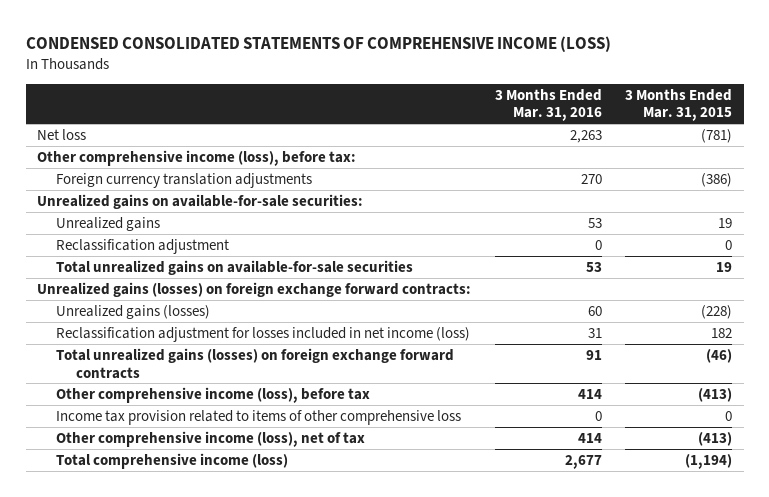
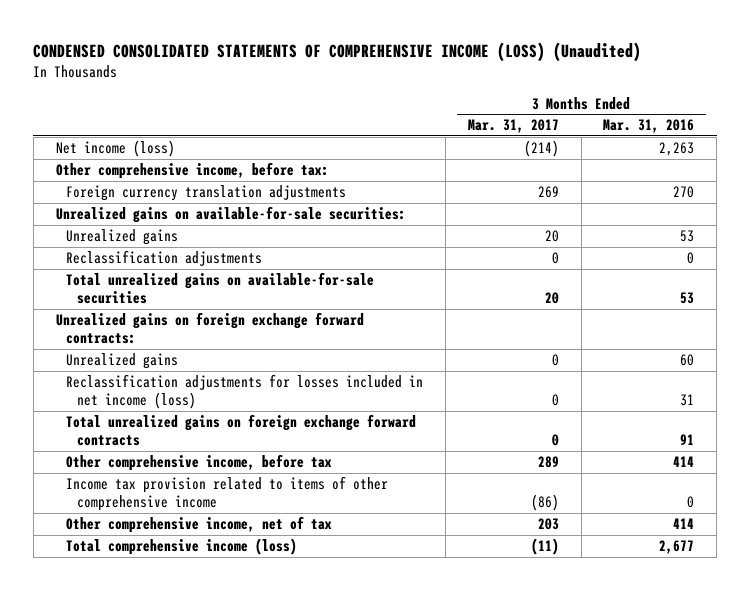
- CONDENSED CONSOLIDATED STATEMENTS OF COMPREHENSIVE INCOME (LOSS)
+ CONDENSED CONSOLIDATED STATEMENTS OF COMPREHENSIVE INCOME (LOSS) (Unaudited)
- | 3 Months Ended Mar. 31, 2016 | 3 Months Ended Mar. 31, 2015
+ | 3 Months Ended Mar. 31, 2017 | 3 Months Ended Mar. 31, 2016
- Net loss | 2,263 | (781)
- Other comprehensive income (loss), before tax:
+ Net income (loss) | (214) | 2,263
+ Other comprehensive income, before tax:
- Reclassification adjustment | 0 | 0
+ Reclassification adjustments | 0 | 0
- Unrealized gains (losses) on foreign exchange forward contracts:
- Unrealized gains (losses) | 60 | (228)
- Reclassification adjustment for losses included in net income (loss) | 31 | 182
- Total unrealized gains (losses) on foreign exchange forward contracts | 91 | (46)
- Other comprehensive income (loss), before tax | 414 | (413)
- Income tax provision related to items of other comprehensive loss | 0 | 0
- Other comprehensive income (loss), net of tax | 414 | (413)
+ Unrealized gains on foreign exchange forward contracts:
+ Unrealized gains | 0 | 60
+ Reclassification adjustments for losses included in net income (loss) | 0 | 31
+ Total unrealized gains on foreign exchange forward contracts | 0 | 91
+ Other comprehensive income, before tax | 289 | 414
+ Income tax provision related to items of other comprehensive income | (86) | 0
+ Other comprehensive income, net of tax | 203 | 414

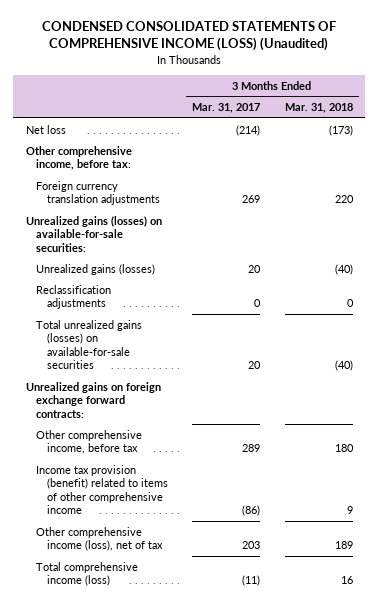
- | 3 Months Ended Mar. 31, 2017 | 3 Months Ended Mar. 31, 2016
+ | 3 Months Ended Mar. 31, 2017 | 3 Months Ended Mar. 31, 2018
- Net income (loss) | (214) | 2,263
+ Net loss | (214) | (173)
- Unrealized gains on available-for-sale securities:
- Unrealized gains | 20 | 53
+ Unrealized gains (losses) on available-for-sale securities:
+ Unrealized gains (losses) | 20 | (40)
- Total unrealized gains on available-for-sale securities | 20 | 53
+ Total unrealized gains (losses) on available-for-sale securities | 20 | (40)
- Unrealized gains | 0 | 60
- Reclassification adjustments for losses included in net income (loss) | 0 | 31
- Total unrealized gains on foreign exchange forward contracts | 0 | 91
- Income tax provision related to items of other comprehensive income | (86) | 0
- Other comprehensive income, net of tax | 203 | 414
+ Income tax provision (benefit) related to items of other comprehensive income | (86) | 9
+ Other comprehensive income (loss), net of tax | 203 | 189

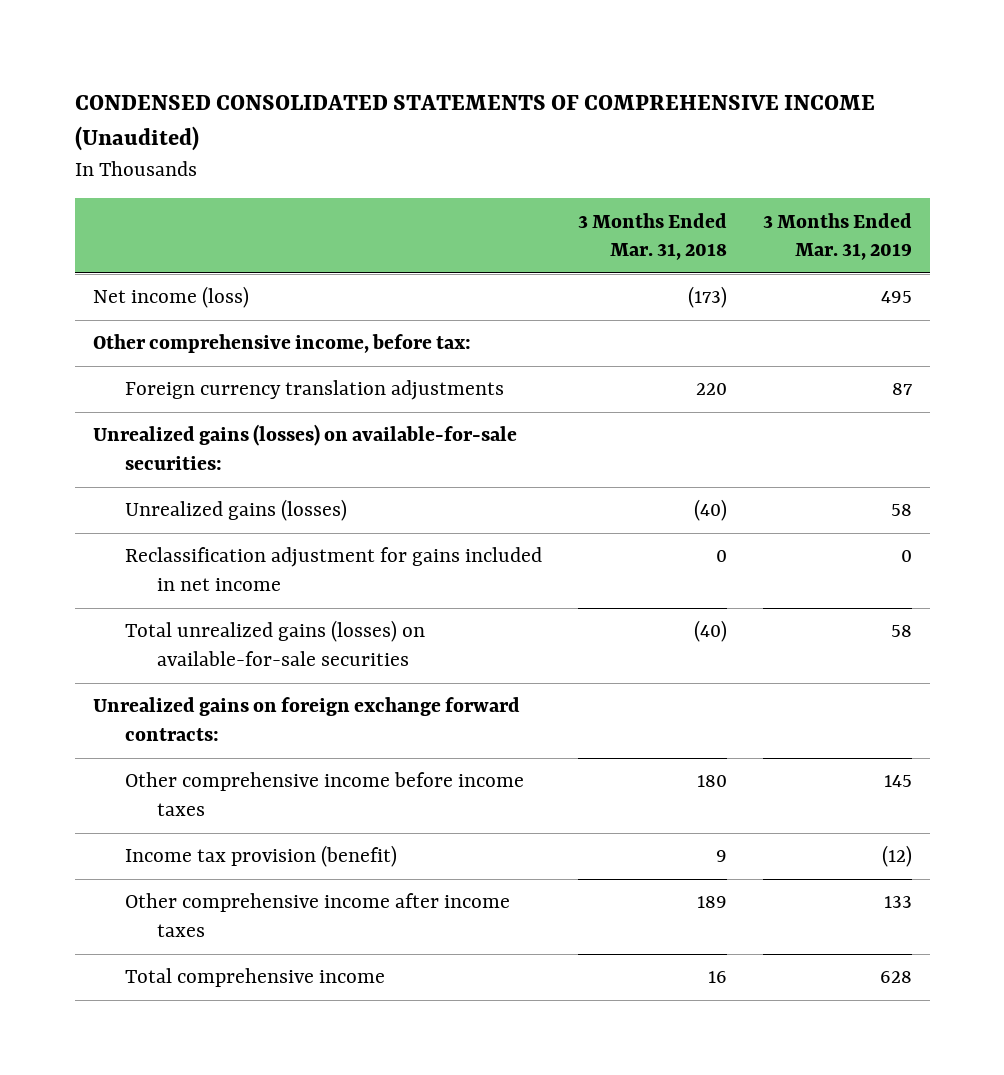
- CONDENSED CONSOLIDATED STATEMENTS OF COMPREHENSIVE INCOME (LOSS) (Unaudited)
+ CONDENSED CONSOLIDATED STATEMENTS OF COMPREHENSIVE INCOME (Unaudited)
- | 3 Months Ended Mar. 31, 2017 | 3 Months Ended Mar. 31, 2018
+ | 3 Months Ended Mar. 31, 2018 | 3 Months Ended Mar. 31, 2019
- Net loss | (214) | (173)
+ Net income (loss) | (173) | 495
- Reclassification adjustments | 0 | 0
+ Reclassification adjustment for gains included in net income | 0 | 0
- Other comprehensive income, before tax | 289 | 180
- Income tax provision (benefit) related to items of other comprehensive income | (86) | 9
- Other comprehensive income (loss), net of tax | 203 | 189
- Total comprehensive income (loss) | (11) | 16
+ Other comprehensive income before income taxes | 180 | 145
+ Income tax provision (benefit) | 9 | (12)
+ Other comprehensive income after income taxes | 189 | 133
+ Total comprehensive income | 16 | 628

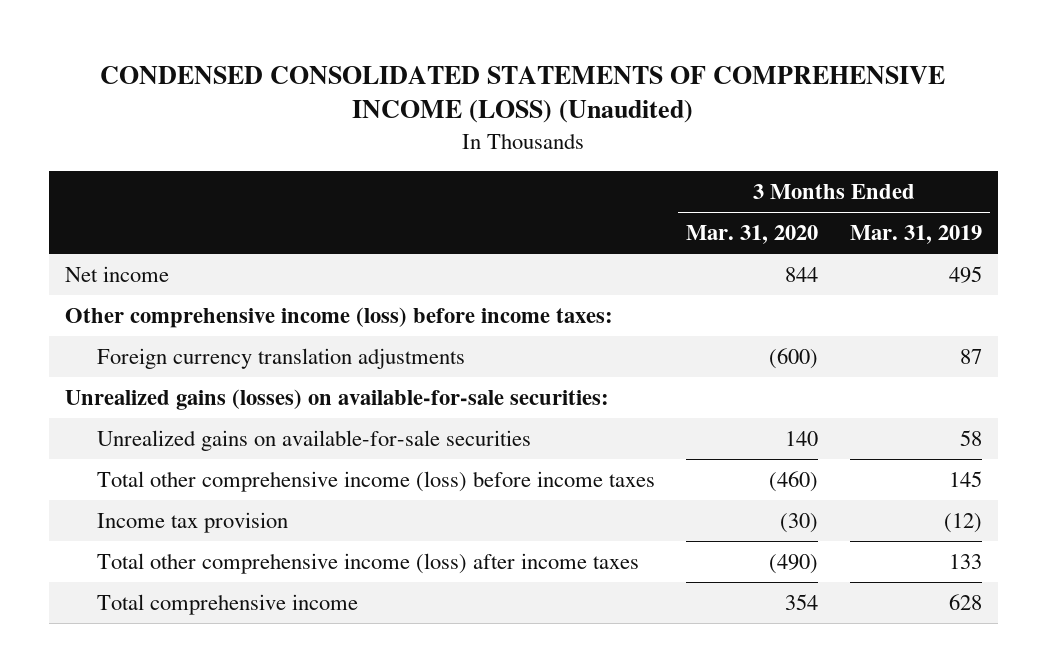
- CONDENSED CONSOLIDATED STATEMENTS OF COMPREHENSIVE INCOME (Unaudited)
+ CONDENSED CONSOLIDATED STATEMENTS OF COMPREHENSIVE INCOME (LOSS) (Unaudited)
- | 3 Months Ended Mar. 31, 2018 | 3 Months Ended Mar. 31, 2019
+ | 3 Months Ended Mar. 31, 2020 | 3 Months Ended Mar. 31, 2019
- Net income (loss) | (173) | 495
- Other comprehensive income, before tax:
+ Net income | 844 | 495
+ Other comprehensive income (loss) before income taxes:
- Unrealized gains (losses) | (40) | 58
- Reclassification adjustment for gains included in net income | 0 | 0
- Total unrealized gains (losses) on available-for-sale securities | (40) | 58
- Unrealized gains on foreign exchange forward contracts:
- Other comprehensive income before income taxes | 180 | 145
- Income tax provision (benefit) | 9 | (12)
- Other comprehensive income after income taxes | 189 | 133
+ Unrealized gains on available-for-sale securities | 140 | 58
+ Total other comprehensive income (loss) before income taxes | (460) | 145
+ Income tax provision | (30) | (12)
+ Total other comprehensive income (loss) after income taxes | (490) | 133

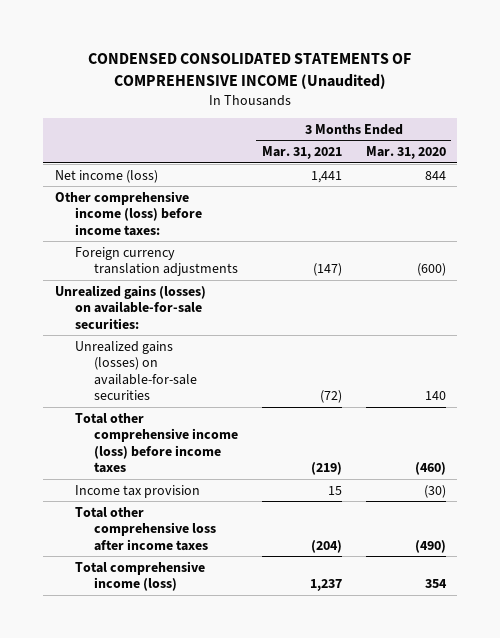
- CONDENSED CONSOLIDATED STATEMENTS OF COMPREHENSIVE INCOME (LOSS) (Unaudited)
+ CONDENSED CONSOLIDATED STATEMENTS OF COMPREHENSIVE INCOME (Unaudited)
- | 3 Months Ended Mar. 31, 2020 | 3 Months Ended Mar. 31, 2019
+ | 3 Months Ended Mar. 31, 2021 | 3 Months Ended Mar. 31, 2020
- Net income | 844 | 495
+ Net income (loss) | 1,441 | 844
- Unrealized gains on available-for-sale securities | 140 | 58
+ Unrealized gains (losses) on available-for-sale securities | (72) | 140
- Total other comprehensive income (loss) after income taxes | (490) | 133
- Total comprehensive income | 354 | 628
+ Total other comprehensive loss after income taxes | (204) | (490)
+ Total comprehensive income (loss) | 1,237 | 354

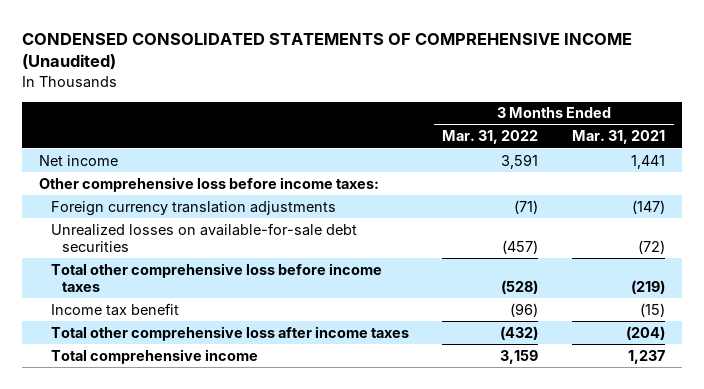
- | 3 Months Ended Mar. 31, 2021 | 3 Months Ended Mar. 31, 2020
+ | 3 Months Ended Mar. 31, 2022 | 3 Months Ended Mar. 31, 2021
- Net income (loss) | 1,441 | 844
- Other comprehensive income (loss) before income taxes:
+ Net income | 3,591 | 1,441
+ Other comprehensive loss before income taxes:
- Unrealized gains (losses) on available-for-sale securities:
- Unrealized gains (losses) on available-for-sale securities | (72) | 140
- Total other comprehensive income (loss) before income taxes | (219) | (460)
- Income tax provision | 15 | (30)
+ Unrealized losses on available-for-sale debt securities | (457) | (72)
+ Total other comprehensive loss before income taxes | (528) | (219)
+ Income tax benefit | (96) | (15)
- Total comprehensive income (loss) | 1,237 | 354
+ Total comprehensive income | 3,159 | 1,237

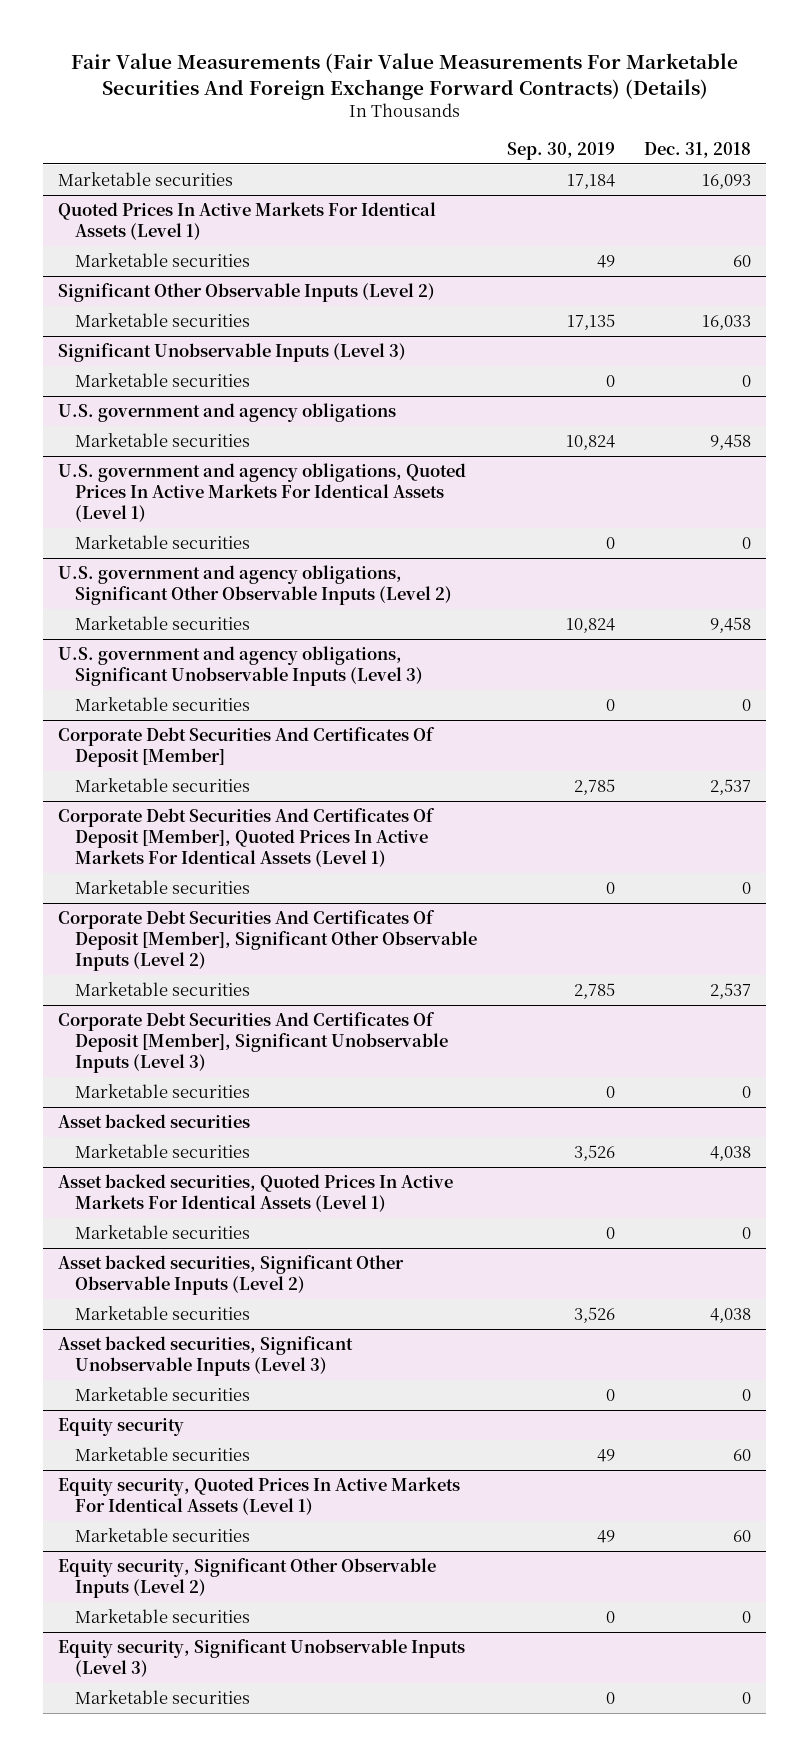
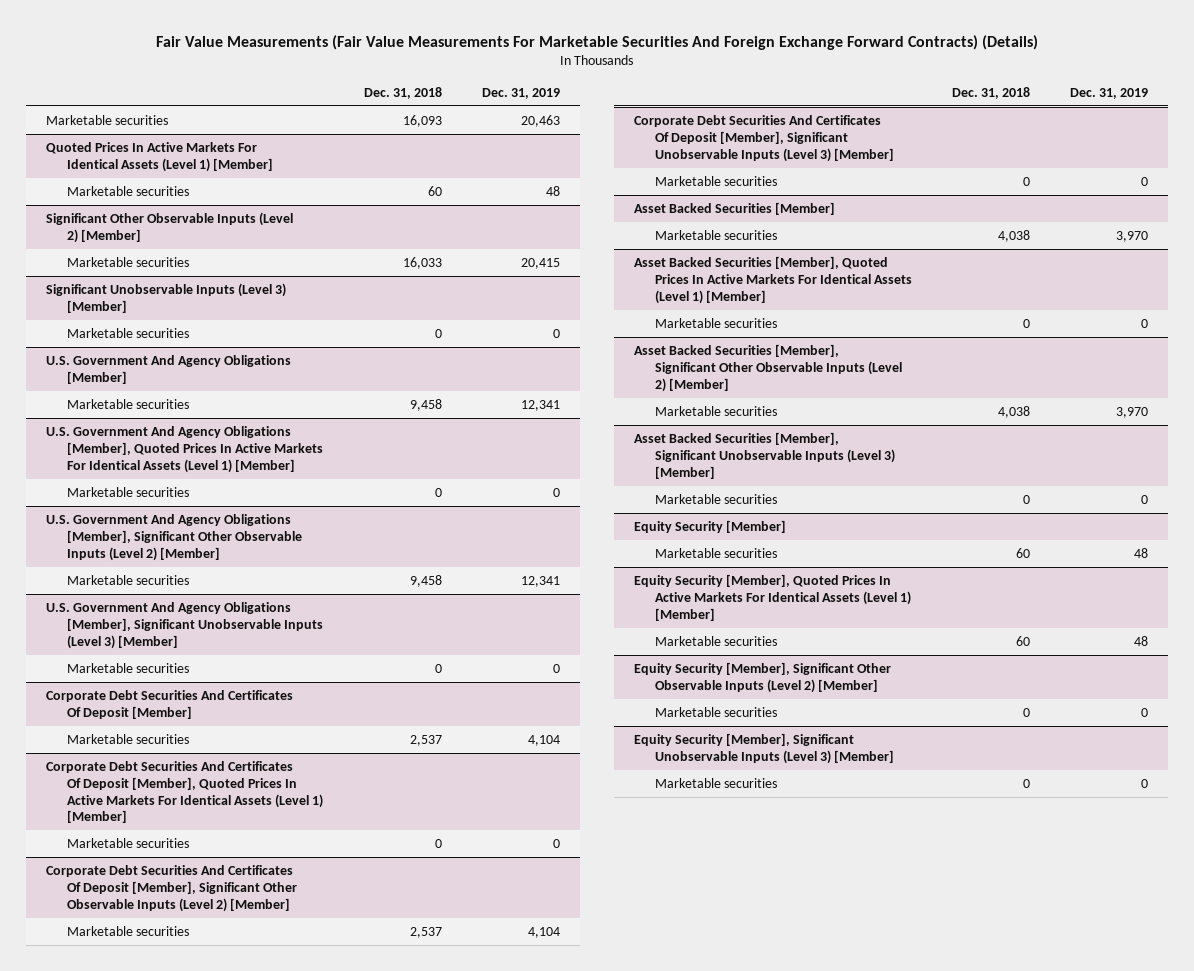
- | Sep. 30, 2019 | Dec. 31, 2018
+ | Dec. 31, 2018 | Dec. 31, 2019
- Quoted Prices In Active Markets For Identical Assets (Level 1)
+ Quoted Prices In Active Markets For Identical Assets (Level 1) [Member]
- Significant Other Observable Inputs (Level 2)
+ Significant Other Observable Inputs (Level 2) [Member]
- Significant Unobservable Inputs (Level 3)
+ Significant Unobservable Inputs (Level 3) [Member]
- U.S. government and agency obligations
+ U.S. Government And Agency Obligations [Member]
- U.S. government and agency obligations, Quoted Prices In Active Markets For Identical Assets (Level 1)
+ U.S. Government And Agency Obligations [Member], Quoted Prices In Active Markets For Identical Assets (Level 1) [Member]
- U.S. government and agency obligations, Significant Other Observable Inputs (Level 2)
+ U.S. Government And Agency Obligations [Member], Significant Other Observable Inputs (Level 2) [Member]
- U.S. government and agency obligations, Significant Unobservable Inputs (Level 3)
+ U.S. Government And Agency Obligations [Member], Significant Unobservable Inputs (Level 3) [Member]
- Corporate Debt Securities And Certificates Of Deposit [Member], Quoted Prices In Active Markets For Identical Assets (Level 1)
+ Corporate Debt Securities And Certificates Of Deposit [Member], Quoted Prices In Active Markets For Identical Assets (Level 1) [Member]
- Corporate Debt Securities And Certificates Of Deposit [Member], Significant Other Observable Inputs (Level 2)
+ Corporate Debt Securities And Certificates Of Deposit [Member], Significant Other Observable Inputs (Level 2) [Member]
- Corporate Debt Securities And Certificates Of Deposit [Member], Significant Unobservable Inputs (Level 3)
+ Corporate Debt Securities And Certificates Of Deposit [Member], Significant Unobservable Inputs (Level 3) [Member]
- Asset backed securities
+ Asset Backed Securities [Member]
- Asset backed securities, Quoted Prices In Active Markets For Identical Assets (Level 1)
+ Asset Backed Securities [Member], Quoted Prices In Active Markets For Identical Assets (Level 1) [Member]
- Asset backed securities, Significant Other Observable Inputs (Level 2)
+ Asset Backed Securities [Member], Significant Other Observable Inputs (Level 2) [Member]
- Asset backed securities, Significant Unobservable Inputs (Level 3)
+ Asset Backed Securities [Member], Significant Unobservable Inputs (Level 3) [Member]
- Equity security
+ Equity Security [Member]
- Equity security, Quoted Prices In Active Markets For Identical Assets (Level 1)
+ Equity Security [Member], Quoted Prices In Active Markets For Identical Assets (Level 1) [Member]
- Equity security, Significant Other Observable Inputs (Level 2)
+ Equity Security [Member], Significant Other Observable Inputs (Level 2) [Member]
- Equity security, Significant Unobservable Inputs (Level 3)
+ Equity Security [Member], Significant Unobservable Inputs (Level 3) [Member]

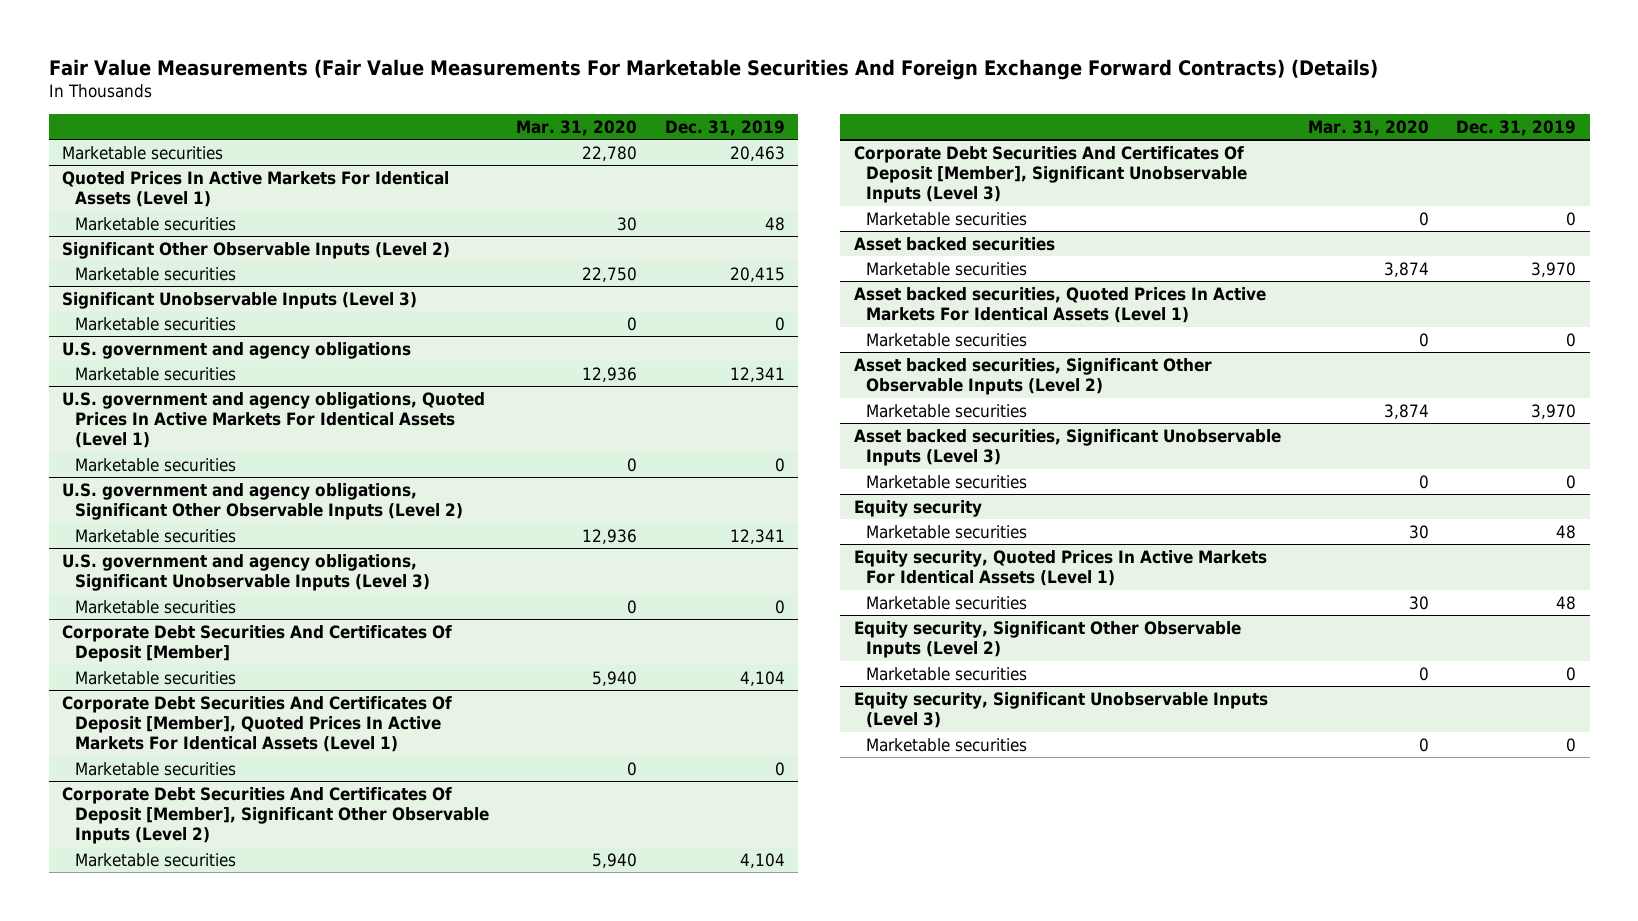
- | Dec. 31, 2018 | Dec. 31, 2019
+ | Mar. 31, 2020 | Dec. 31, 2019
- Quoted Prices In Active Markets For Identical Assets (Level 1) [Member]
+ Quoted Prices In Active Markets For Identical Assets (Level 1)
- Significant Other Observable Inputs (Level 2) [Member]
+ Significant Other Observable Inputs (Level 2)
- Significant Unobservable Inputs (Level 3) [Member]
+ Significant Unobservable Inputs (Level 3)
- U.S. Government And Agency Obligations [Member]
+ U.S. government and agency obligations
- U.S. Government And Agency Obligations [Member], Quoted Prices In Active Markets For Identical Assets (Level 1) [Member]
+ U.S. government and agency obligations, Quoted Prices In Active Markets For Identical Assets (Level 1)
- U.S. Government And Agency Obligations [Member], Significant Other Observable Inputs (Level 2) [Member]
+ U.S. government and agency obligations, Significant Other Observable Inputs (Level 2)
- U.S. Government And Agency Obligations [Member], Significant Unobservable Inputs (Level 3) [Member]
+ U.S. government and agency obligations, Significant Unobservable Inputs (Level 3)
- Corporate Debt Securities And Certificates Of Deposit [Member], Quoted Prices In Active Markets For Identical Assets (Level 1) [Member]
+ Corporate Debt Securities And Certificates Of Deposit [Member], Quoted Prices In Active Markets For Identical Assets (Level 1)
- Corporate Debt Securities And Certificates Of Deposit [Member], Significant Other Observable Inputs (Level 2) [Member]
+ Corporate Debt Securities And Certificates Of Deposit [Member], Significant Other Observable Inputs (Level 2)
- Corporate Debt Securities And Certificates Of Deposit [Member], Significant Unobservable Inputs (Level 3) [Member]
+ Corporate Debt Securities And Certificates Of Deposit [Member], Significant Unobservable Inputs (Level 3)
- Asset Backed Securities [Member]
+ Asset backed securities
- Asset Backed Securities [Member], Quoted Prices In Active Markets For Identical Assets (Level 1) [Member]
+ Asset backed securities, Quoted Prices In Active Markets For Identical Assets (Level 1)
- Asset Backed Securities [Member], Significant Other Observable Inputs (Level 2) [Member]
+ Asset backed securities, Significant Other Observable Inputs (Level 2)
- Asset Backed Securities [Member], Significant Unobservable Inputs (Level 3) [Member]
+ Asset backed securities, Significant Unobservable Inputs (Level 3)
- Equity Security [Member]
+ Equity security
- Equity Security [Member], Quoted Prices In Active Markets For Identical Assets (Level 1) [Member]
+ Equity security, Quoted Prices In Active Markets For Identical Assets (Level 1)
- Equity Security [Member], Significant Other Observable Inputs (Level 2) [Member]
+ Equity security, Significant Other Observable Inputs (Level 2)
- Equity Security [Member], Significant Unobservable Inputs (Level 3) [Member]
+ Equity security, Significant Unobservable Inputs (Level 3)

